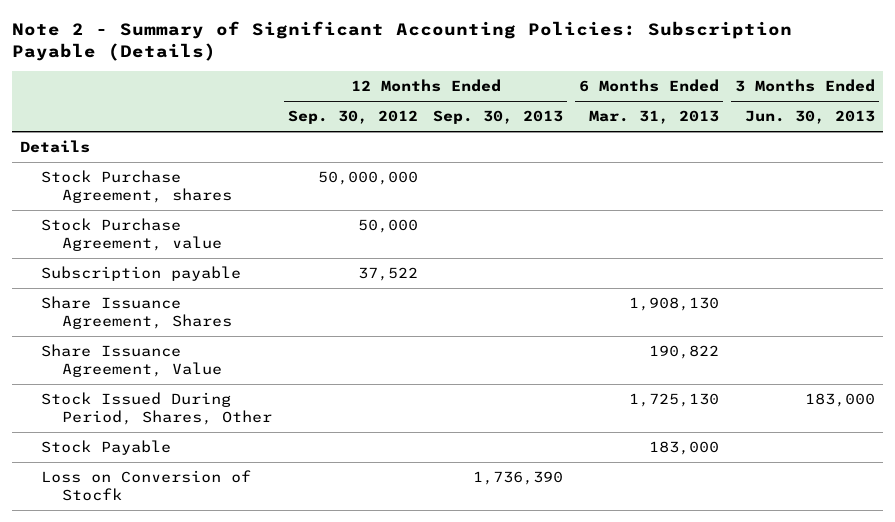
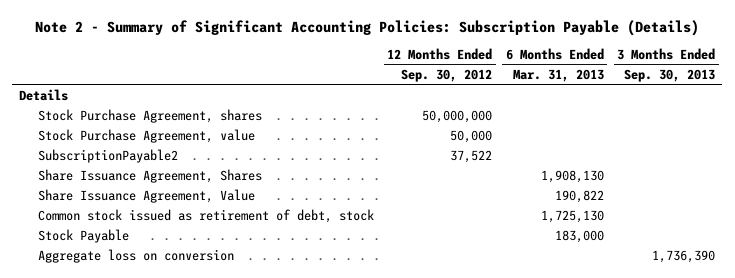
- | 12 Months Ended Sep. 30, 2012 | 12 Months Ended Sep. 30, 2013 | 6 Months Ended Mar. 31, 2013 | 3 Months Ended Jun. 30, 2013
+ | 12 Months Ended Sep. 30, 2012 | 6 Months Ended Mar. 31, 2013 | 3 Months Ended Sep. 30, 2013
- Subscription payable | 37,522 | | |
+ SubscriptionPayable2 | 37,522 | |
- Stock Issued During Period, Shares, Other | | | 1,725,130 | 183,000
+ Common stock issued as retirement of debt, stock | | 1,725,130 |
- Loss on Conversion of Stocfk | | 1,736,390 | |
+ Aggregate loss on conversion | | | 1,736,390

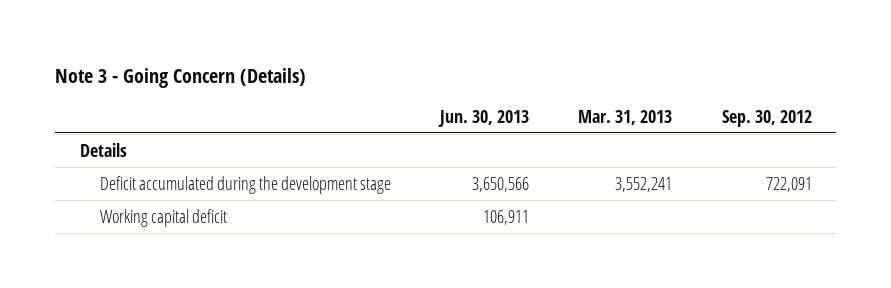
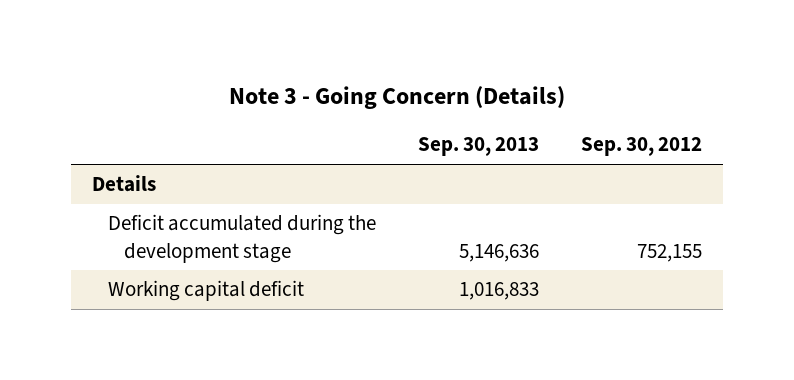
- | Jun. 30, 2013 | Mar. 31, 2013 | Sep. 30, 2012
+ | Sep. 30, 2013 | Sep. 30, 2012
- Deficit accumulated during the development stage | 3,650,566 | 3,552,241 | 722,091
+ Deficit accumulated during the development stage | 5,146,636 | 752,155

